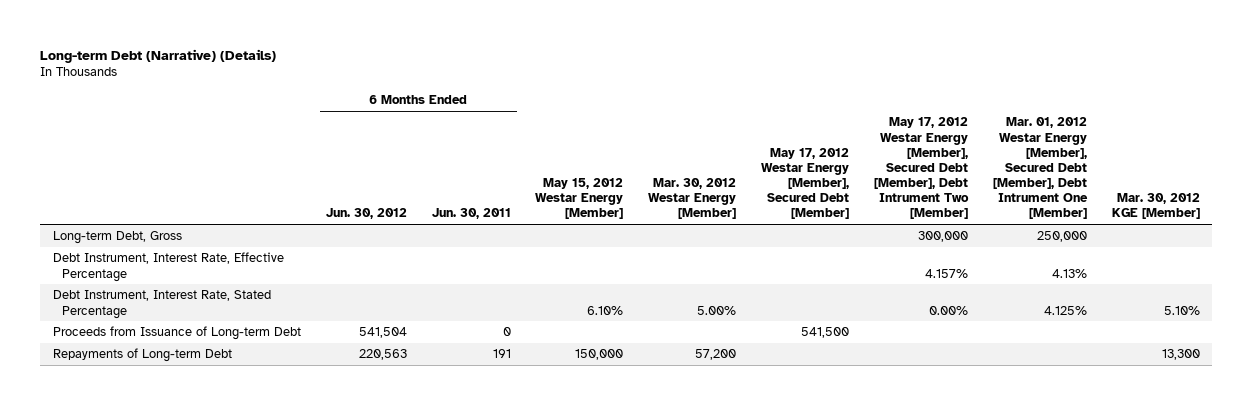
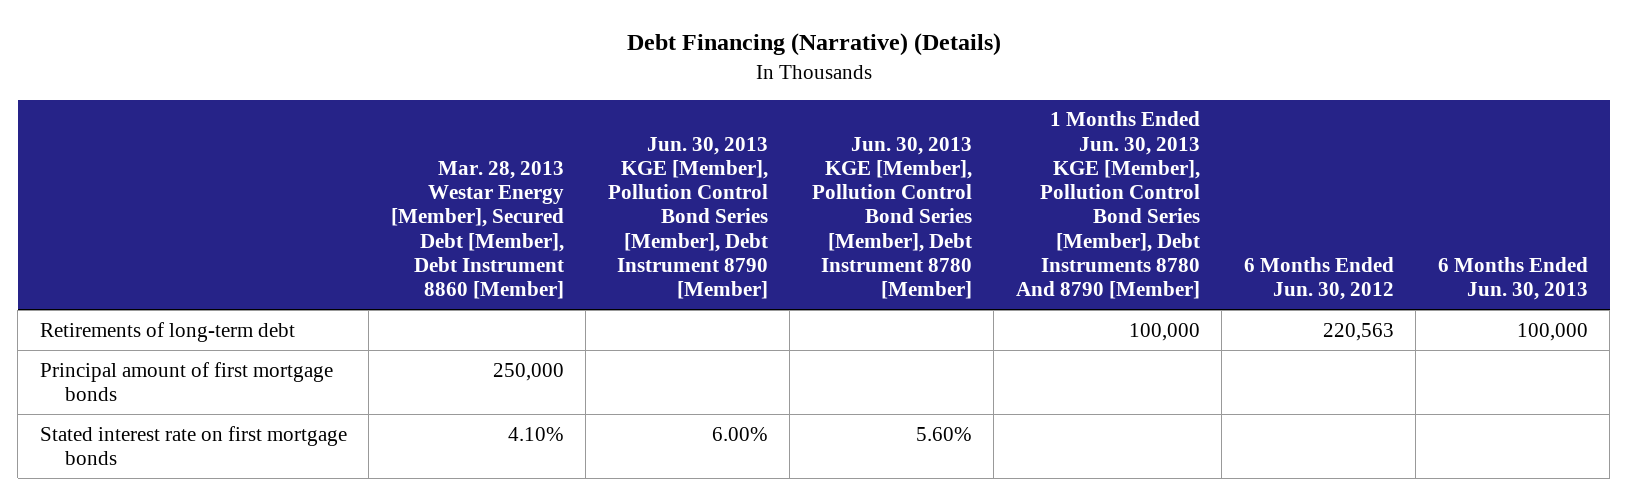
- Long-term Debt (Narrative) (Details)
+ Debt Financing (Narrative) (Details)
- | 6 Months Ended Jun. 30, 2012 | 6 Months Ended Jun. 30, 2011 | May 15, 2012 Westar Energy [Member] | Mar. 30, 2012 Westar Energy [Member] | May 17, 2012 Westar Energy [Member], Secured Debt [Member] | May 17, 2012 Westar Energy [Member], Secured Debt [Member], Debt Intrument Two [Member] | Mar. 01, 2012 Westar Energy [Member], Secured Debt [Member], Debt Intrument One [Member] | Mar. 30, 2012 KGE [Member]
+ | Mar. 28, 2013 Westar Energy [Member], Secured Debt [Member], Debt Instrument 8860 [Member] | Jun. 30, 2013 KGE [Member], Pollution Control Bond Series [Member], Debt Instrument 8790 [Member] | Jun. 30, 2013 KGE [Member], Pollution Control Bond Series [Member], Debt Instrument 8780 [Member] | 1 Months Ended Jun. 30, 2013 KGE [Member], Pollution Control Bond Series [Member], Debt Instruments 8780 And 8790 [Member] | 6 Months Ended Jun. 30, 2012 | 6 Months Ended Jun. 30, 2013
- Long-term Debt, Gross | | | | | | 300,000 | 250,000 |
- Debt Instrument, Interest Rate, Effective Percentage | | | | | | 4.157% | 4.13% |
- Debt Instrument, Interest Rate, Stated Percentage | | | 6.10% | 5.00% | | 0.00% | 4.125% | 5.10%
- Proceeds from Issuance of Long-term Debt | 541,504 | 0 | | | 541,500 | | |
- Repayments of Long-term Debt | 220,563 | 191 | 150,000 | 57,200 | | | | 13,300
+ Retirements of long-term debt | | | | 100,000 | 220,563 | 100,000
+ Principal amount of first mortgage bonds | 250,000 | | | | |
+ Stated interest rate on first mortgage bonds | 4.10% | 6.00% | 5.60% | | |

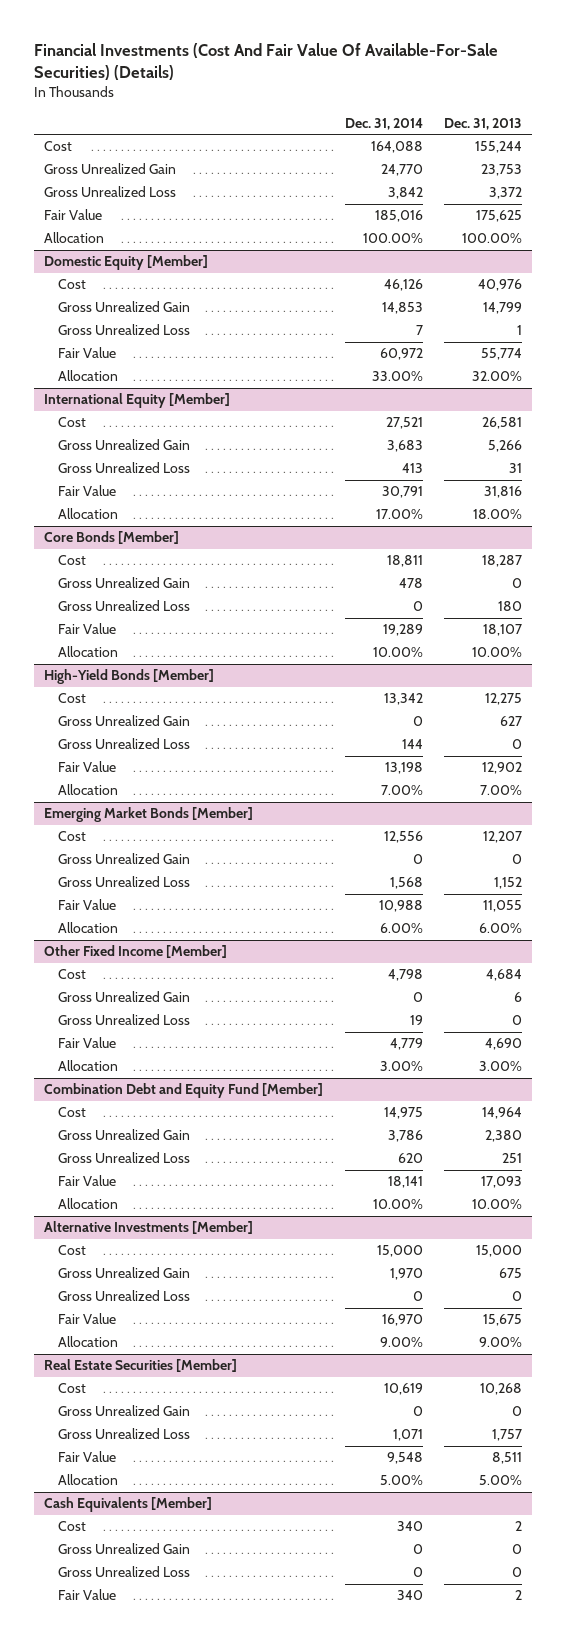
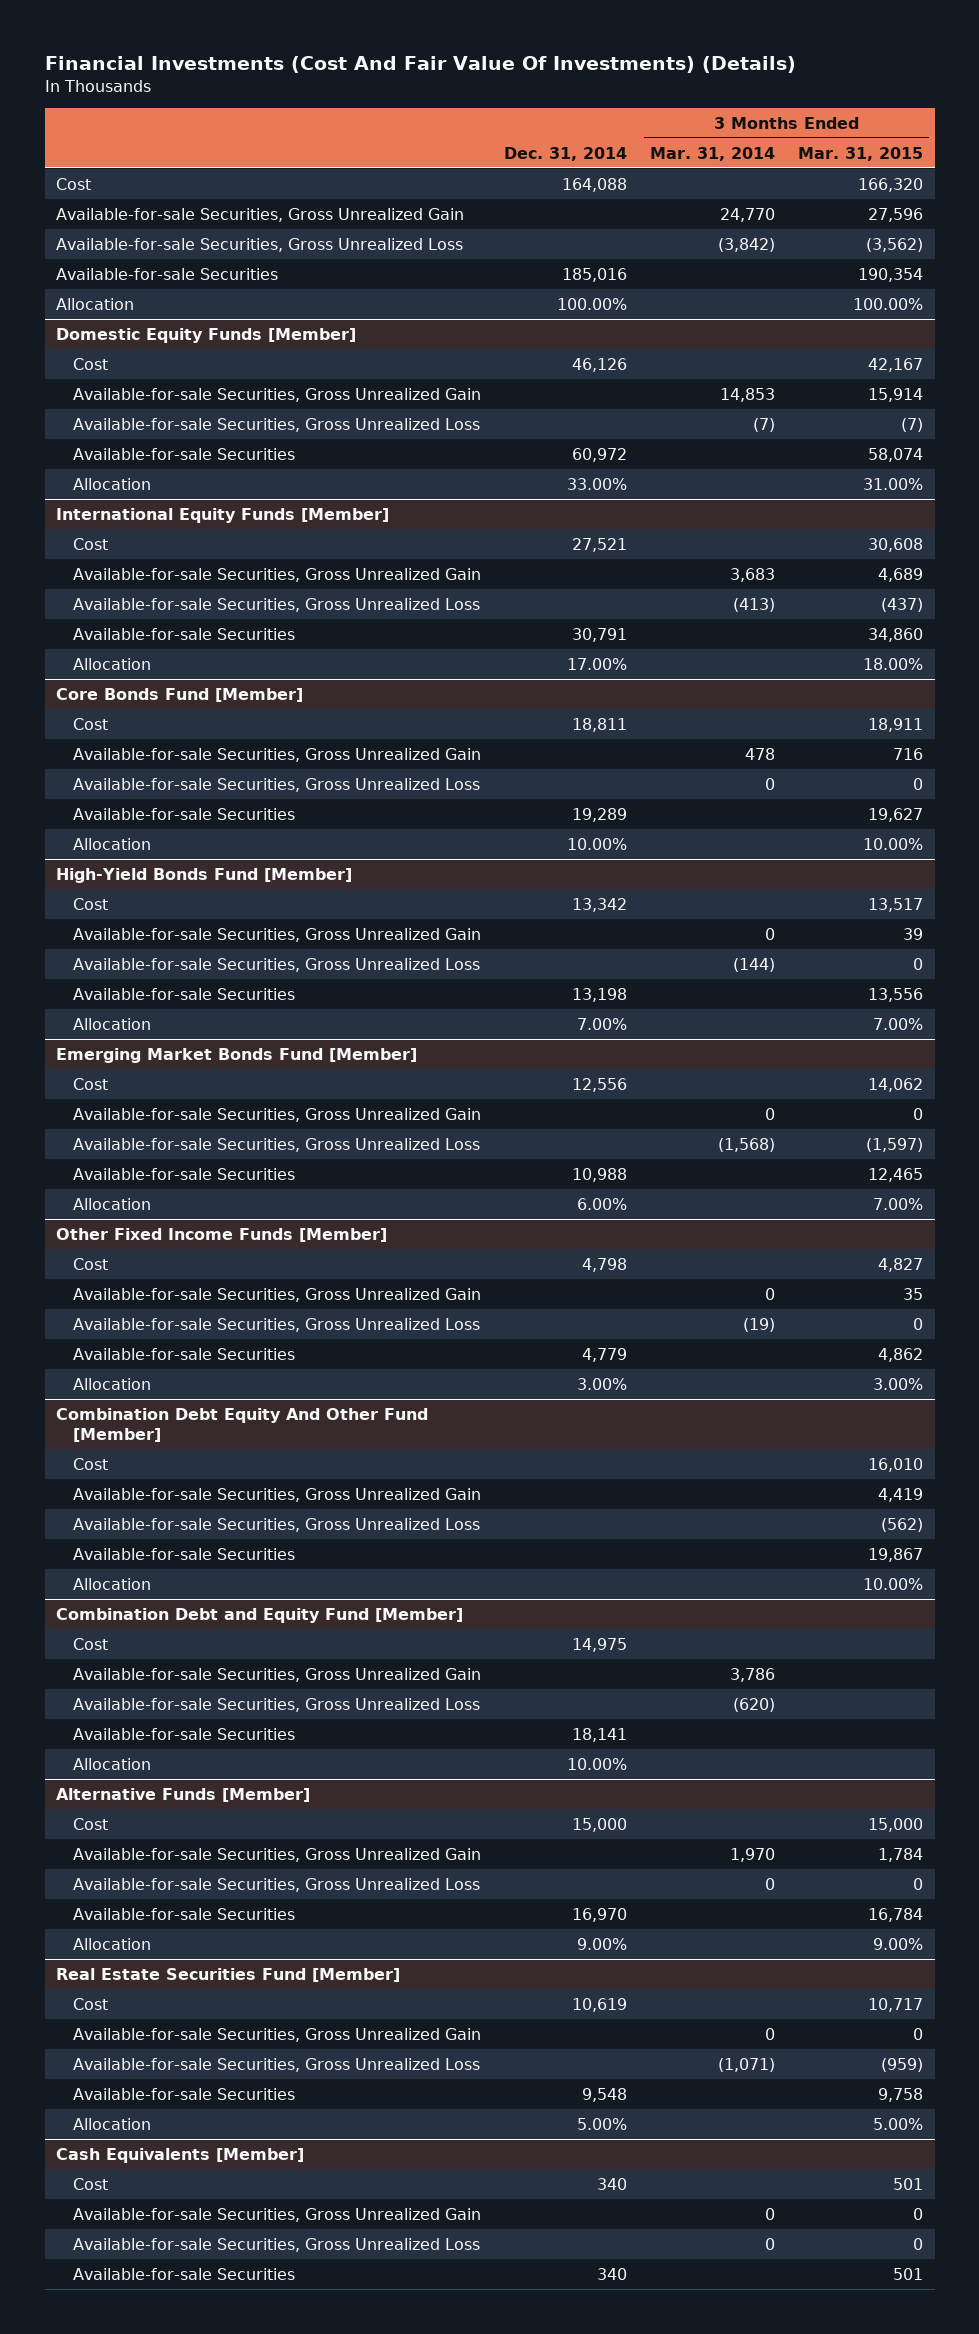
- Financial Investments (Cost And Fair Value Of Available-For-Sale Securities) (Details)
+ Financial Investments (Cost And Fair Value Of Investments) (Details)
- | Dec. 31, 2014 | Dec. 31, 2013
+ | Dec. 31, 2014 | 3 Months Ended Mar. 31, 2014 | 3 Months Ended Mar. 31, 2015
- Gross Unrealized Gain | 24,770 | 23,753
- Gross Unrealized Loss | 3,842 | 3,372
- Fair Value | 185,016 | 175,625
+ Available-for-sale Securities, Gross Unrealized Gain | | 24,770 | 27,596
+ Available-for-sale Securities, Gross Unrealized Loss | | (3,842) | (3,562)
+ Available-for-sale Securities | 185,016 | | 190,354
- Domestic Equity [Member]
+ Domestic Equity Funds [Member]
- Gross Unrealized Gain | 14,853 | 14,799
- Gross Unrealized Loss | 7 | 1
- Fair Value | 60,972 | 55,774
+ Available-for-sale Securities, Gross Unrealized Gain | | 14,853 | 15,914
+ Available-for-sale Securities, Gross Unrealized Loss | | (7) | (7)
+ Available-for-sale Securities | 60,972 | | 58,074
- International Equity [Member]
+ International Equity Funds [Member]
- Gross Unrealized Gain | 3,683 | 5,266
- Gross Unrealized Loss | 413 | 31
- Fair Value | 30,791 | 31,816
+ Available-for-sale Securities, Gross Unrealized Gain | | 3,683 | 4,689
+ Available-for-sale Securities, Gross Unrealized Loss | | (413) | (437)
+ Available-for-sale Securities | 30,791 | | 34,860
- Core Bonds [Member]
+ Core Bonds Fund [Member]
- Gross Unrealized Gain | 478 | 0
- Gross Unrealized Loss | 0 | 180
- Fair Value | 19,289 | 18,107
+ Available-for-sale Securities, Gross Unrealized Gain | | 478 | 716
+ Available-for-sale Securities, Gross Unrealized Loss | | 0 | 0
+ Available-for-sale Securities | 19,289 | | 19,627
- High-Yield Bonds [Member]
+ High-Yield Bonds Fund [Member]
- Gross Unrealized Gain | 0 | 627
- Gross Unrealized Loss | 144 | 0
- Fair Value | 13,198 | 12,902
+ Available-for-sale Securities, Gross Unrealized Gain | | 0 | 39
+ Available-for-sale Securities, Gross Unrealized Loss | | (144) | 0
+ Available-for-sale Securities | 13,198 | | 13,556
- Emerging Market Bonds [Member]
+ Emerging Market Bonds Fund [Member]
- Gross Unrealized Gain | 0 | 0
- Gross Unrealized Loss | 1,568 | 1,152
- Fair Value | 10,988 | 11,055
+ Available-for-sale Securities, Gross Unrealized Gain | | 0 | 0
+ Available-for-sale Securities, Gross Unrealized Loss | | (1,568) | (1,597)
+ Available-for-sale Securities | 10,988 | | 12,465
- Other Fixed Income [Member]
+ Other Fixed Income Funds [Member]
- Gross Unrealized Gain | 0 | 6
- Gross Unrealized Loss | 19 | 0
- Fair Value | 4,779 | 4,690
+ Available-for-sale Securities, Gross Unrealized Gain | | 0 | 35
+ Available-for-sale Securities, Gross Unrealized Loss | | (19) | 0
+ Available-for-sale Securities | 4,779 | | 4,862
+ Combination Debt Equity And Other Fund [Member]
+ Cost | | | 16,010
+ Available-for-sale Securities, Gross Unrealized Gain | | | 4,419
+ Available-for-sale Securities, Gross Unrealized Loss | | | (562)
+ Available-for-sale Securities | | | 19,867
+ Allocation | | | 10.00%
@ Combination Debt and Equity Fund [Member]
- Gross Unrealized Gain | 3,786 | 2,380
- Gross Unrealized Loss | 620 | 251
- Fair Value | 18,141 | 17,093
+ Available-for-sale Securities, Gross Unrealized Gain | | 3,786 |
+ Available-for-sale Securities, Gross Unrealized Loss | | (620) |
+ Available-for-sale Securities | 18,141 | |
- Alternative Investments [Member]
+ Alternative Funds [Member]
- Gross Unrealized Gain | 1,970 | 675
- Gross Unrealized Loss | 0 | 0
- Fair Value | 16,970 | 15,675
+ Available-for-sale Securities, Gross Unrealized Gain | | 1,970 | 1,784
+ Available-for-sale Securities, Gross Unrealized Loss | | 0 | 0
+ Available-for-sale Securities | 16,970 | | 16,784
- Real Estate Securities [Member]
+ Real Estate Securities Fund [Member]
- Gross Unrealized Gain | 0 | 0
- Gross Unrealized Loss | 1,071 | 1,757
- Fair Value | 9,548 | 8,511
+ Available-for-sale Securities, Gross Unrealized Gain | | 0 | 0
+ Available-for-sale Securities, Gross Unrealized Loss | | (1,071) | (959)
+ Available-for-sale Securities | 9,548 | | 9,758
@ Cash Equivalents [Member]
- Gross Unrealized Gain | 0 | 0
- Gross Unrealized Loss | 0 | 0
- Fair Value | 340 | 2
+ Available-for-sale Securities, Gross Unrealized Gain | | 0 | 0
+ Available-for-sale Securities, Gross Unrealized Loss | | 0 | 0
+ Available-for-sale Securities | 340 | | 501

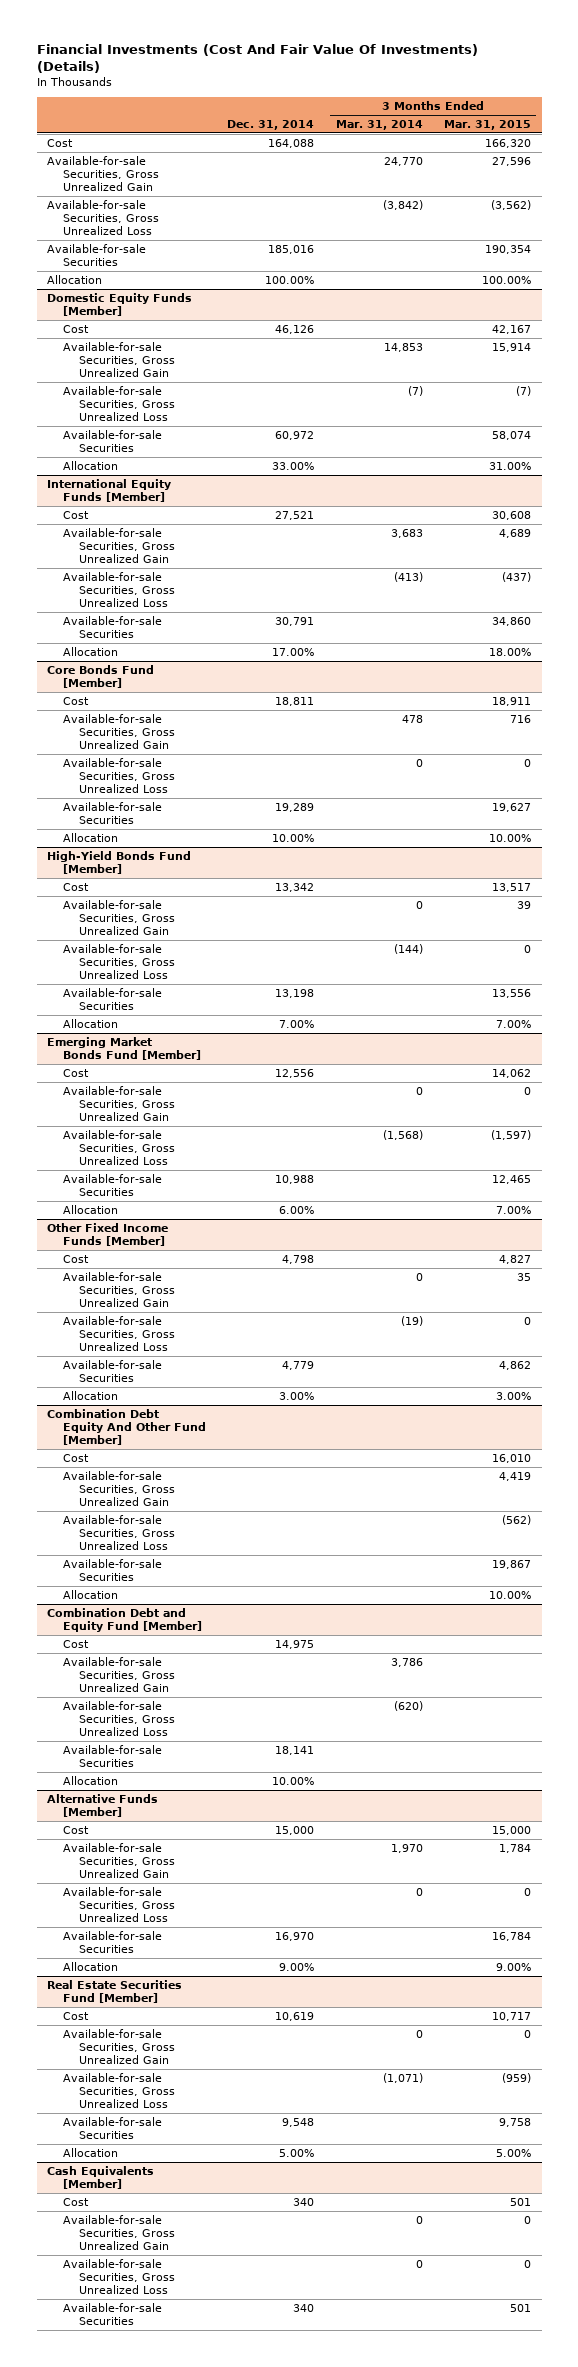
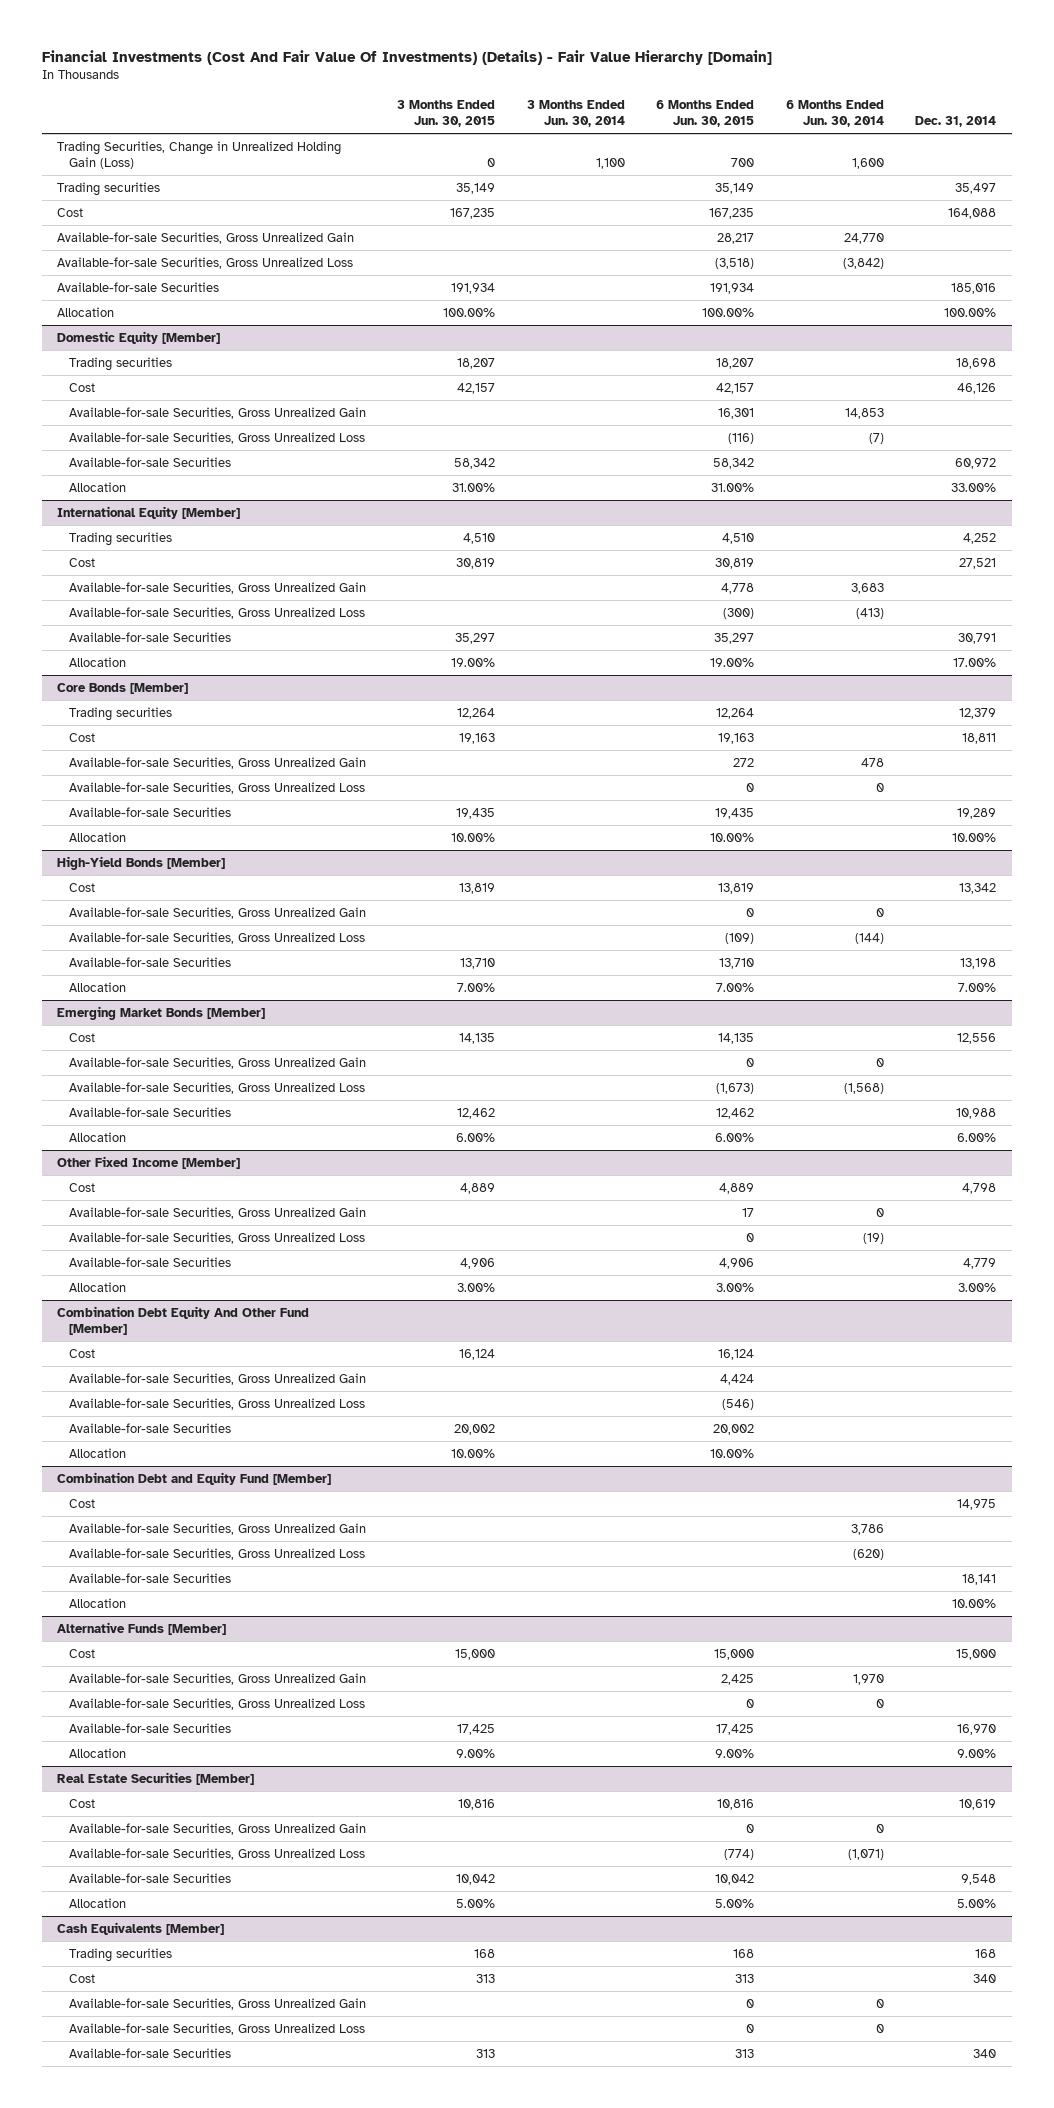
- Financial Investments (Cost And Fair Value Of Investments) (Details)
+ Financial Investments (Cost And Fair Value Of Investments) (Details) - Fair Value Hierarchy [Domain]
- | Dec. 31, 2014 | 3 Months Ended Mar. 31, 2014 | 3 Months Ended Mar. 31, 2015
+ | 3 Months Ended Jun. 30, 2015 | 3 Months Ended Jun. 30, 2014 | 6 Months Ended Jun. 30, 2015 | 6 Months Ended Jun. 30, 2014 | Dec. 31, 2014
+ Trading Securities, Change in Unrealized Holding Gain (Loss) | 0 | 1,100 | 700 | 1,600 |
+ Trading securities | 35,149 | | 35,149 | | 35,497
- Domestic Equity Funds [Member]
+ Domestic Equity [Member]
+ Trading securities | 18,207 | | 18,207 | | 18,698
- International Equity Funds [Member]
+ International Equity [Member]
+ Trading securities | 4,510 | | 4,510 | | 4,252
- Core Bonds Fund [Member]
+ Core Bonds [Member]
+ Trading securities | 12,264 | | 12,264 | | 12,379
- High-Yield Bonds Fund [Member]
+ High-Yield Bonds [Member]
- Emerging Market Bonds Fund [Member]
+ Emerging Market Bonds [Member]
- Other Fixed Income Funds [Member]
+ Other Fixed Income [Member]
- Real Estate Securities Fund [Member]
+ Real Estate Securities [Member]
@ Cash Equivalents [Member]
+ Trading securities | 168 | | 168 | | 168

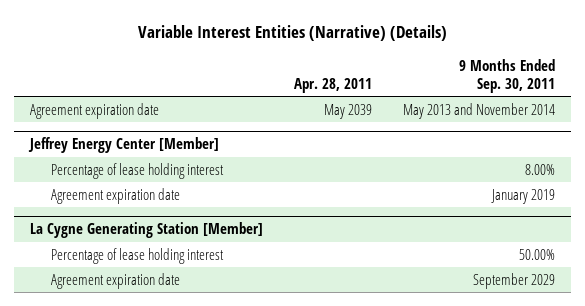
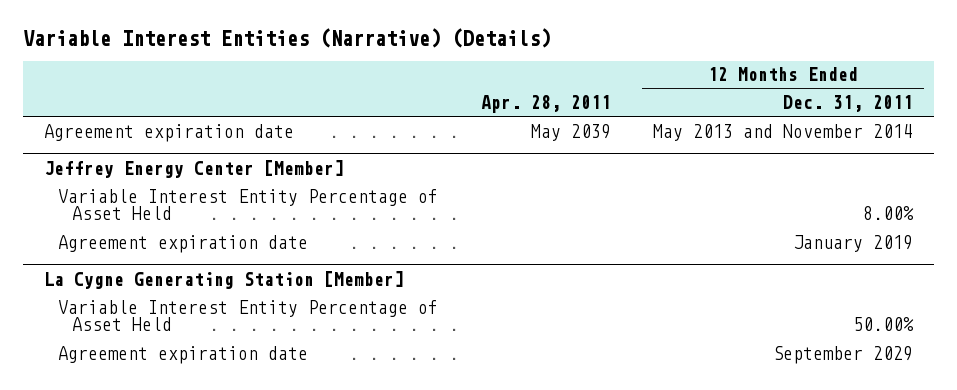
- | Apr. 28, 2011 | 9 Months Ended Sep. 30, 2011
+ | Apr. 28, 2011 | 12 Months Ended Dec. 31, 2011
@ Jeffrey Energy Center [Member]
- Percentage of lease holding interest | | 8.00%
+ Variable Interest Entity Percentage of Asset Held | | 8.00%
@ La Cygne Generating Station [Member]
- Percentage of lease holding interest | | 50.00%
+ Variable Interest Entity Percentage of Asset Held | | 50.00%

